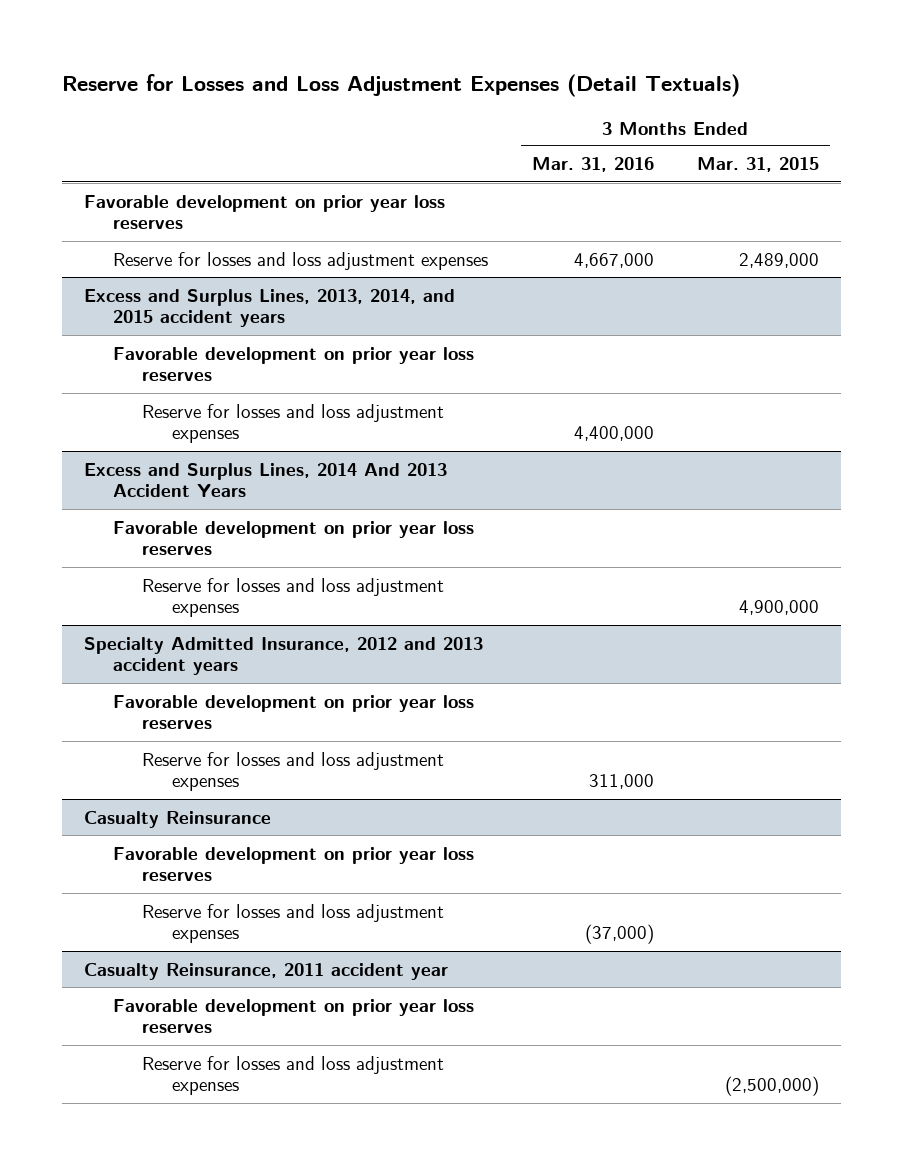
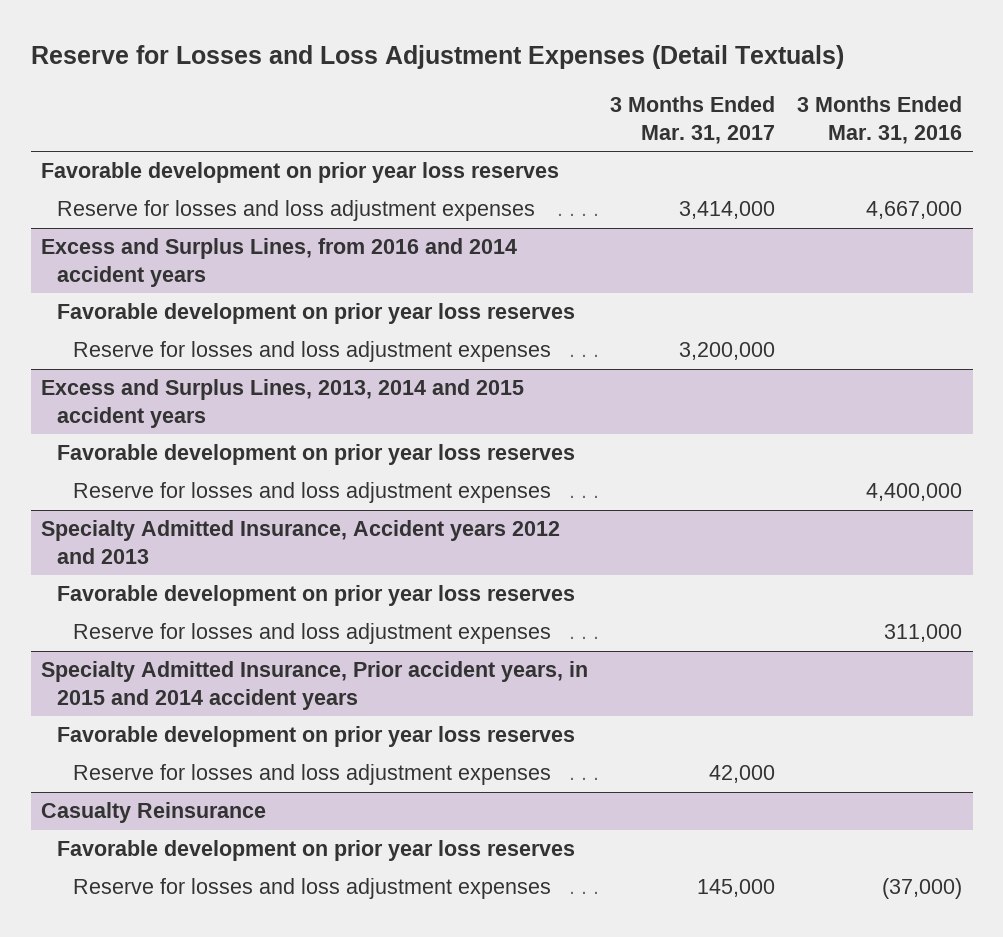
- | 3 Months Ended Mar. 31, 2016 | 3 Months Ended Mar. 31, 2015
+ | 3 Months Ended Mar. 31, 2017 | 3 Months Ended Mar. 31, 2016
- Excess and Surplus Lines, 2013, 2014, and 2015 accident years
- Favorable development on prior year loss reserves
- Reserve for losses and loss adjustment expenses | 4,400,000 |
- Excess and Surplus Lines, 2014 And 2013 Accident Years
+ Excess and Surplus Lines, from 2016 and 2014 accident years
- Specialty Admitted Insurance, 2012 and 2013 accident years
+ Excess and Surplus Lines, 2013, 2014 and 2015 accident years
+ Reserve for losses and loss adjustment expenses | | 4,400,000
+ Specialty Admitted Insurance, Accident years 2012 and 2013
+ Favorable development on prior year loss reserves
+ Specialty Admitted Insurance, Prior accident years, in 2015 and 2014 accident years
+ Favorable development on prior year loss reserves
+ Reserve for losses and loss adjustment expenses | 42,000 |
- Casualty Reinsurance, 2011 accident year
- Favorable development on prior year loss reserves
- Reserve for losses and loss adjustment expenses | | (2,500,000)

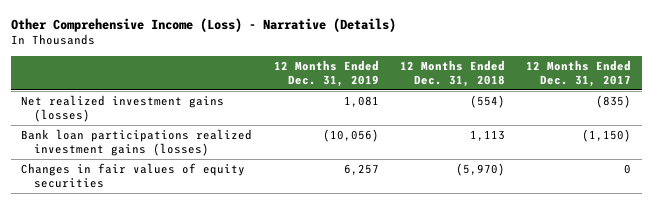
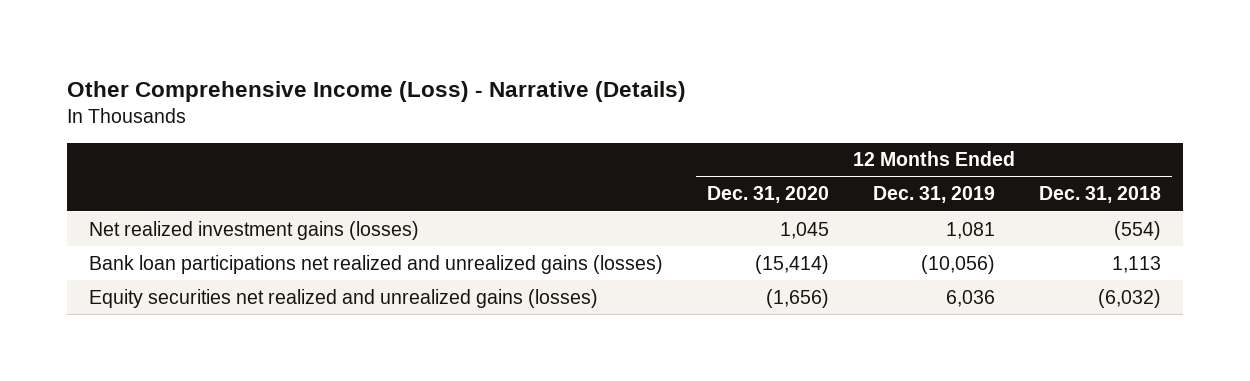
- | 12 Months Ended Dec. 31, 2019 | 12 Months Ended Dec. 31, 2018 | 12 Months Ended Dec. 31, 2017
+ | 12 Months Ended Dec. 31, 2020 | 12 Months Ended Dec. 31, 2019 | 12 Months Ended Dec. 31, 2018
- Bank loan participations realized investment gains (losses) | (10,056) | 1,113 | (1,150)
- Changes in fair values of equity securities | 6,257 | (5,970) | 0
+ Bank loan participations net realized and unrealized gains (losses) | (15,414) | (10,056) | 1,113
+ Equity securities net realized and unrealized gains (losses) | (1,656) | 6,036 | (6,032)

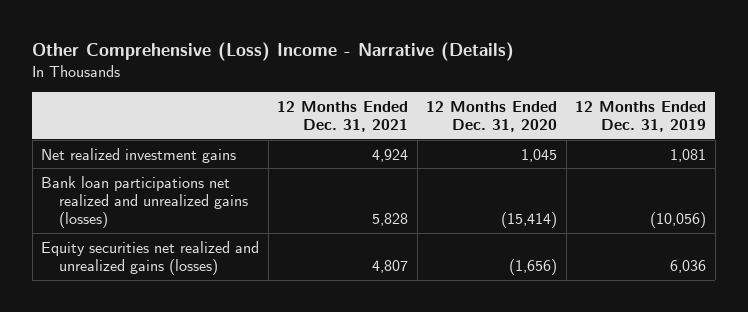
- Other Comprehensive Income (Loss) - Narrative (Details)
+ Other Comprehensive (Loss) Income - Narrative (Details)
- | 12 Months Ended Dec. 31, 2020 | 12 Months Ended Dec. 31, 2019 | 12 Months Ended Dec. 31, 2018
+ | 12 Months Ended Dec. 31, 2021 | 12 Months Ended Dec. 31, 2020 | 12 Months Ended Dec. 31, 2019
- Net realized investment gains (losses) | 1,045 | 1,081 | (554)
+ Net realized investment gains | 4,924 | 1,045 | 1,081

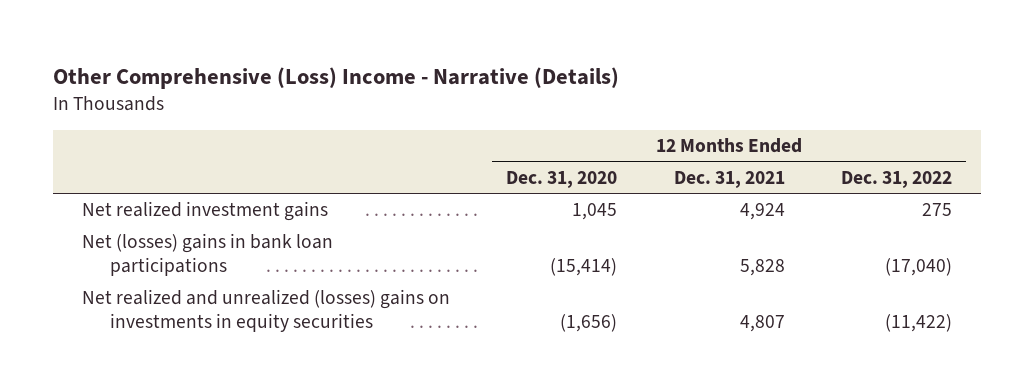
- | 12 Months Ended Dec. 31, 2021 | 12 Months Ended Dec. 31, 2020 | 12 Months Ended Dec. 31, 2019
+ | 12 Months Ended Dec. 31, 2020 | 12 Months Ended Dec. 31, 2021 | 12 Months Ended Dec. 31, 2022
- Bank loan participations net realized and unrealized gains (losses) | 5,828 | (15,414) | (10,056)
- Equity securities net realized and unrealized gains (losses) | 4,807 | (1,656) | 6,036
+ Net (losses) gains in bank loan participations | (15,414) | 5,828 | (17,040)
+ Net realized and unrealized (losses) gains on investments in equity securities | (1,656) | 4,807 | (11,422)

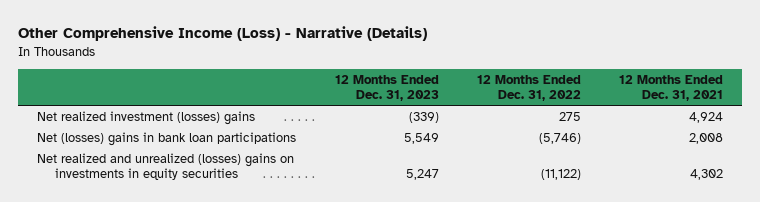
- Other Comprehensive (Loss) Income - Narrative (Details)
+ Other Comprehensive Income (Loss) - Narrative (Details)
- | 12 Months Ended Dec. 31, 2020 | 12 Months Ended Dec. 31, 2021 | 12 Months Ended Dec. 31, 2022
+ | 12 Months Ended Dec. 31, 2023 | 12 Months Ended Dec. 31, 2022 | 12 Months Ended Dec. 31, 2021
- Net realized investment gains | 1,045 | 4,924 | 275
- Net (losses) gains in bank loan participations | (15,414) | 5,828 | (17,040)
- Net realized and unrealized (losses) gains on investments in equity securities | (1,656) | 4,807 | (11,422)
+ Net realized investment (losses) gains | (339) | 275 | 4,924
+ Net (losses) gains in bank loan participations | 5,549 | (5,746) | 2,008
+ Net realized and unrealized (losses) gains on investments in equity securities | 5,247 | (11,122) | 4,302

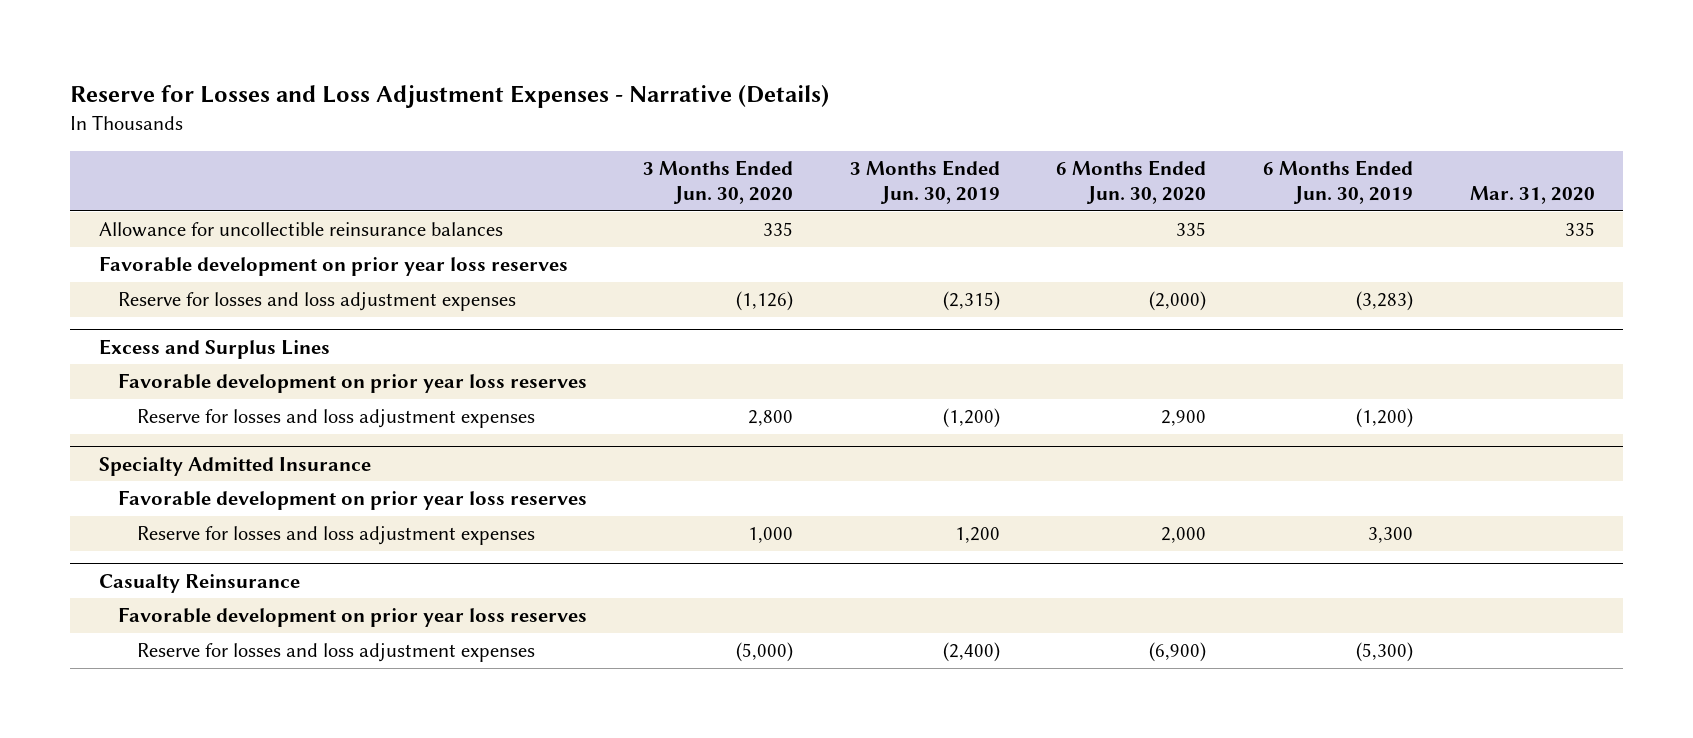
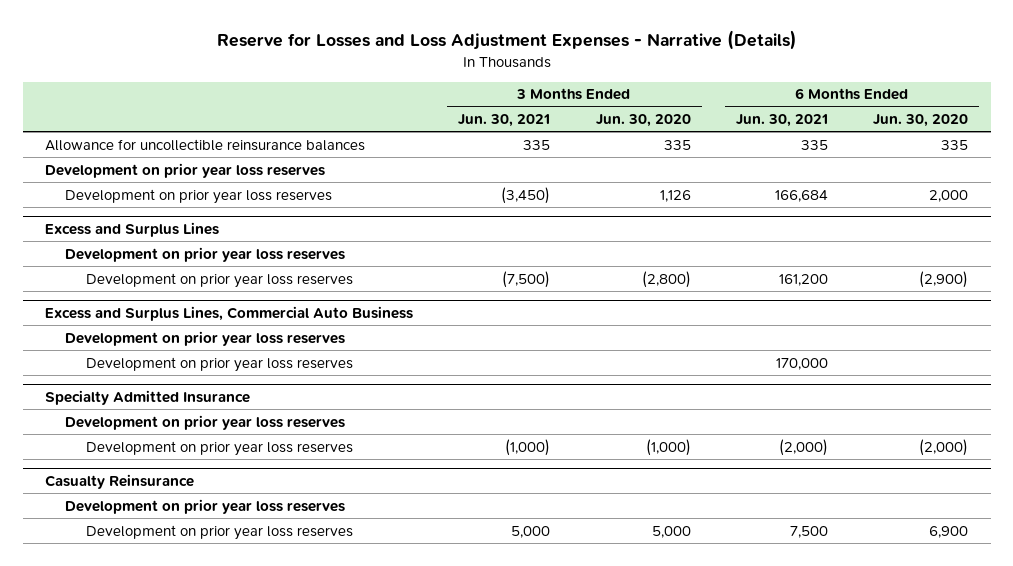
- | 3 Months Ended Jun. 30, 2020 | 3 Months Ended Jun. 30, 2019 | 6 Months Ended Jun. 30, 2020 | 6 Months Ended Jun. 30, 2019 | Mar. 31, 2020
+ | 3 Months Ended Jun. 30, 2021 | 3 Months Ended Jun. 30, 2020 | 6 Months Ended Jun. 30, 2021 | 6 Months Ended Jun. 30, 2020
- Favorable development on prior year loss reserves
- Reserve for losses and loss adjustment expenses | (1,126) | (2,315) | (2,000) | (3,283) |
+ Development on prior year loss reserves
+ Development on prior year loss reserves | (3,450) | 1,126 | 166,684 | 2,000
@ Excess and Surplus Lines
- Favorable development on prior year loss reserves
- Reserve for losses and loss adjustment expenses | 2,800 | (1,200) | 2,900 | (1,200) |
+ Development on prior year loss reserves
+ Development on prior year loss reserves | (7,500) | (2,800) | 161,200 | (2,900)
+ Excess and Surplus Lines, Commercial Auto Business
+ Development on prior year loss reserves
+ Development on prior year loss reserves | | | 170,000 |
@ Specialty Admitted Insurance
- Favorable development on prior year loss reserves
- Reserve for losses and loss adjustment expenses | 1,000 | 1,200 | 2,000 | 3,300 |
+ Development on prior year loss reserves
+ Development on prior year loss reserves | (1,000) | (1,000) | (2,000) | (2,000)
@ Casualty Reinsurance
- Favorable development on prior year loss reserves
- Reserve for losses and loss adjustment expenses | (5,000) | (2,400) | (6,900) | (5,300) |
+ Development on prior year loss reserves
+ Development on prior year loss reserves | 5,000 | 5,000 | 7,500 | 6,900

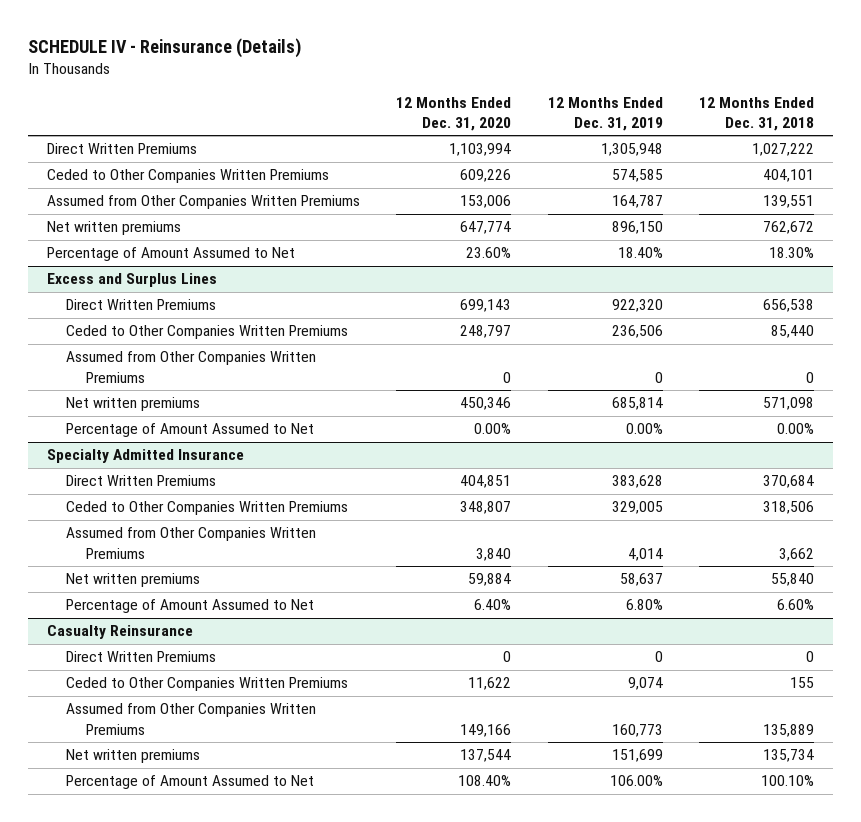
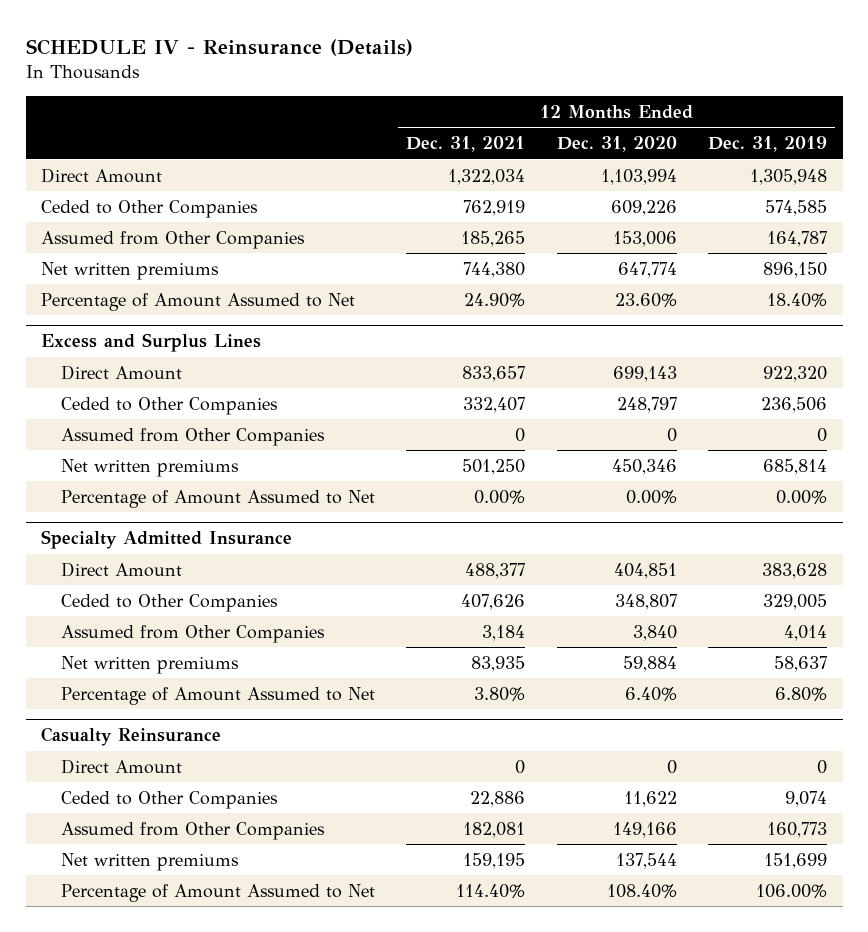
- | 12 Months Ended Dec. 31, 2020 | 12 Months Ended Dec. 31, 2019 | 12 Months Ended Dec. 31, 2018
+ | 12 Months Ended Dec. 31, 2021 | 12 Months Ended Dec. 31, 2020 | 12 Months Ended Dec. 31, 2019
- Direct Written Premiums | 1,103,994 | 1,305,948 | 1,027,222
- Ceded to Other Companies Written Premiums | 609,226 | 574,585 | 404,101
- Assumed from Other Companies Written Premiums | 153,006 | 164,787 | 139,551
+ Direct Amount | 1,322,034 | 1,103,994 | 1,305,948
+ Ceded to Other Companies | 762,919 | 609,226 | 574,585
+ Assumed from Other Companies | 185,265 | 153,006 | 164,787
@ Excess and Surplus Lines
- Direct Written Premiums | 699,143 | 922,320 | 656,538
- Ceded to Other Companies Written Premiums | 248,797 | 236,506 | 85,440
- Assumed from Other Companies Written Premiums | 0 | 0 | 0
+ Direct Amount | 833,657 | 699,143 | 922,320
+ Ceded to Other Companies | 332,407 | 248,797 | 236,506
+ Assumed from Other Companies | 0 | 0 | 0
@ Specialty Admitted Insurance
- Direct Written Premiums | 404,851 | 383,628 | 370,684
- Ceded to Other Companies Written Premiums | 348,807 | 329,005 | 318,506
- Assumed from Other Companies Written Premiums | 3,840 | 4,014 | 3,662
+ Direct Amount | 488,377 | 404,851 | 383,628
+ Ceded to Other Companies | 407,626 | 348,807 | 329,005
+ Assumed from Other Companies | 3,184 | 3,840 | 4,014
@ Casualty Reinsurance
- Direct Written Premiums | 0 | 0 | 0
- Ceded to Other Companies Written Premiums | 11,622 | 9,074 | 155
- Assumed from Other Companies Written Premiums | 149,166 | 160,773 | 135,889
+ Direct Amount | 0 | 0 | 0
+ Ceded to Other Companies | 22,886 | 11,622 | 9,074
+ Assumed from Other Companies | 182,081 | 149,166 | 160,773

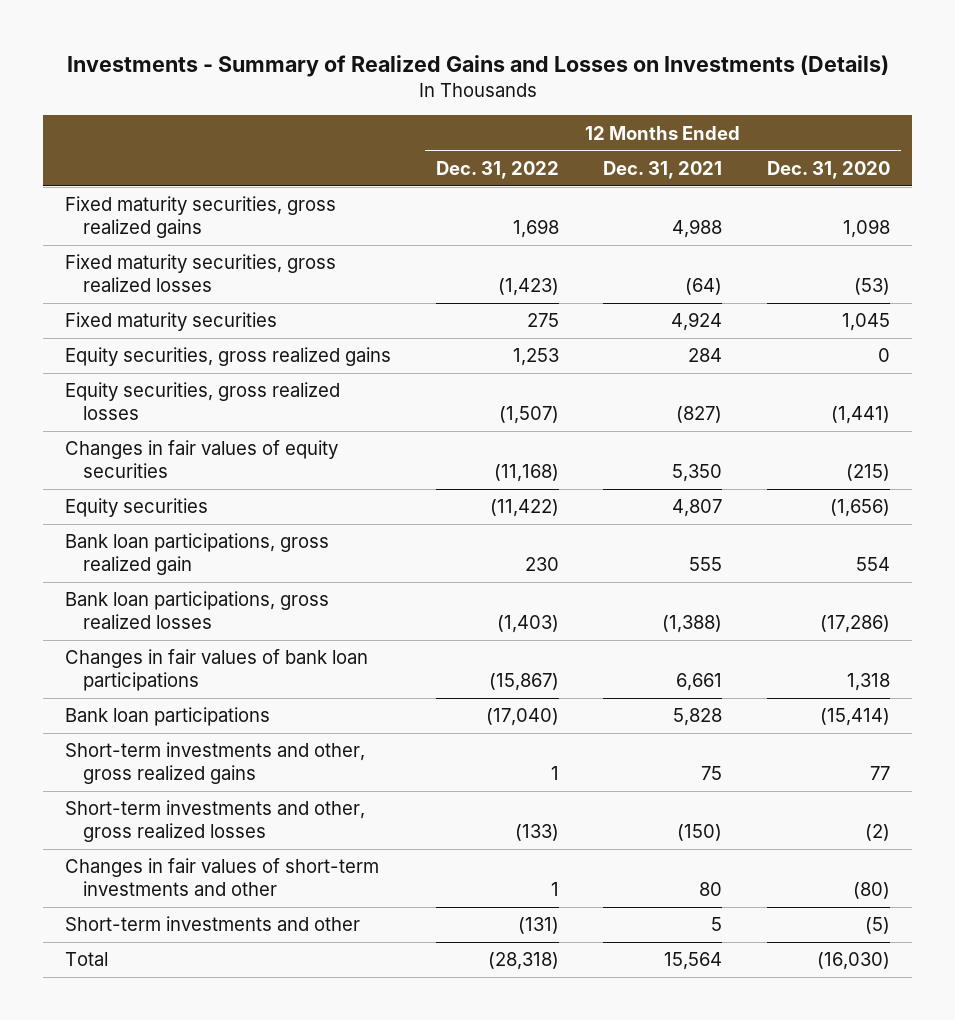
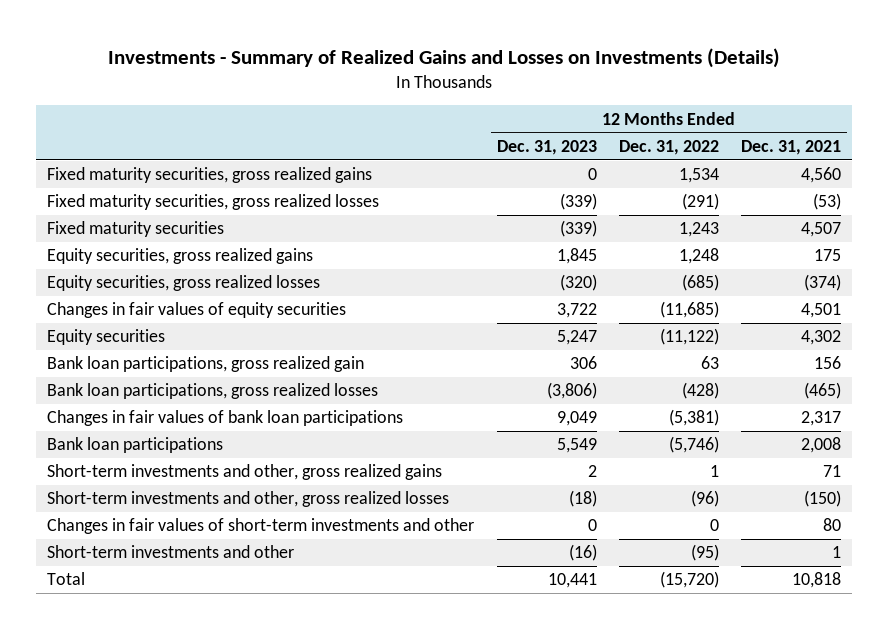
- | 12 Months Ended Dec. 31, 2022 | 12 Months Ended Dec. 31, 2021 | 12 Months Ended Dec. 31, 2020
+ | 12 Months Ended Dec. 31, 2023 | 12 Months Ended Dec. 31, 2022 | 12 Months Ended Dec. 31, 2021
- Fixed maturity securities, gross realized gains | 1,698 | 4,988 | 1,098
- Fixed maturity securities, gross realized losses | (1,423) | (64) | (53)
- Fixed maturity securities | 275 | 4,924 | 1,045
- Equity securities, gross realized gains | 1,253 | 284 | 0
- Equity securities, gross realized losses | (1,507) | (827) | (1,441)
- Changes in fair values of equity securities | (11,168) | 5,350 | (215)
- Equity securities | (11,422) | 4,807 | (1,656)
- Bank loan participations, gross realized gain | 230 | 555 | 554
- Bank loan participations, gross realized losses | (1,403) | (1,388) | (17,286)
- Changes in fair values of bank loan participations | (15,867) | 6,661 | 1,318
- Bank loan participations | (17,040) | 5,828 | (15,414)
- Short-term investments and other, gross realized gains | 1 | 75 | 77
- Short-term investments and other, gross realized losses | (133) | (150) | (2)
- Changes in fair values of short-term investments and other | 1 | 80 | (80)
- Short-term investments and other | (131) | 5 | (5)
- Total | (28,318) | 15,564 | (16,030)
+ Fixed maturity securities, gross realized gains | 0 | 1,534 | 4,560
+ Fixed maturity securities, gross realized losses | (339) | (291) | (53)
+ Fixed maturity securities | (339) | 1,243 | 4,507
+ Equity securities, gross realized gains | 1,845 | 1,248 | 175
+ Equity securities, gross realized losses | (320) | (685) | (374)
+ Changes in fair values of equity securities | 3,722 | (11,685) | 4,501
+ Equity securities | 5,247 | (11,122) | 4,302
+ Bank loan participations, gross realized gain | 306 | 63 | 156
+ Bank loan participations, gross realized losses | (3,806) | (428) | (465)
+ Changes in fair values of bank loan participations | 9,049 | (5,381) | 2,317
+ Bank loan participations | 5,549 | (5,746) | 2,008
+ Short-term investments and other, gross realized gains | 2 | 1 | 71
+ Short-term investments and other, gross realized losses | (18) | (96) | (150)
+ Changes in fair values of short-term investments and other | 0 | 0 | 80
+ Short-term investments and other | (16) | (95) | 1
+ Total | 10,441 | (15,720) | 10,818

